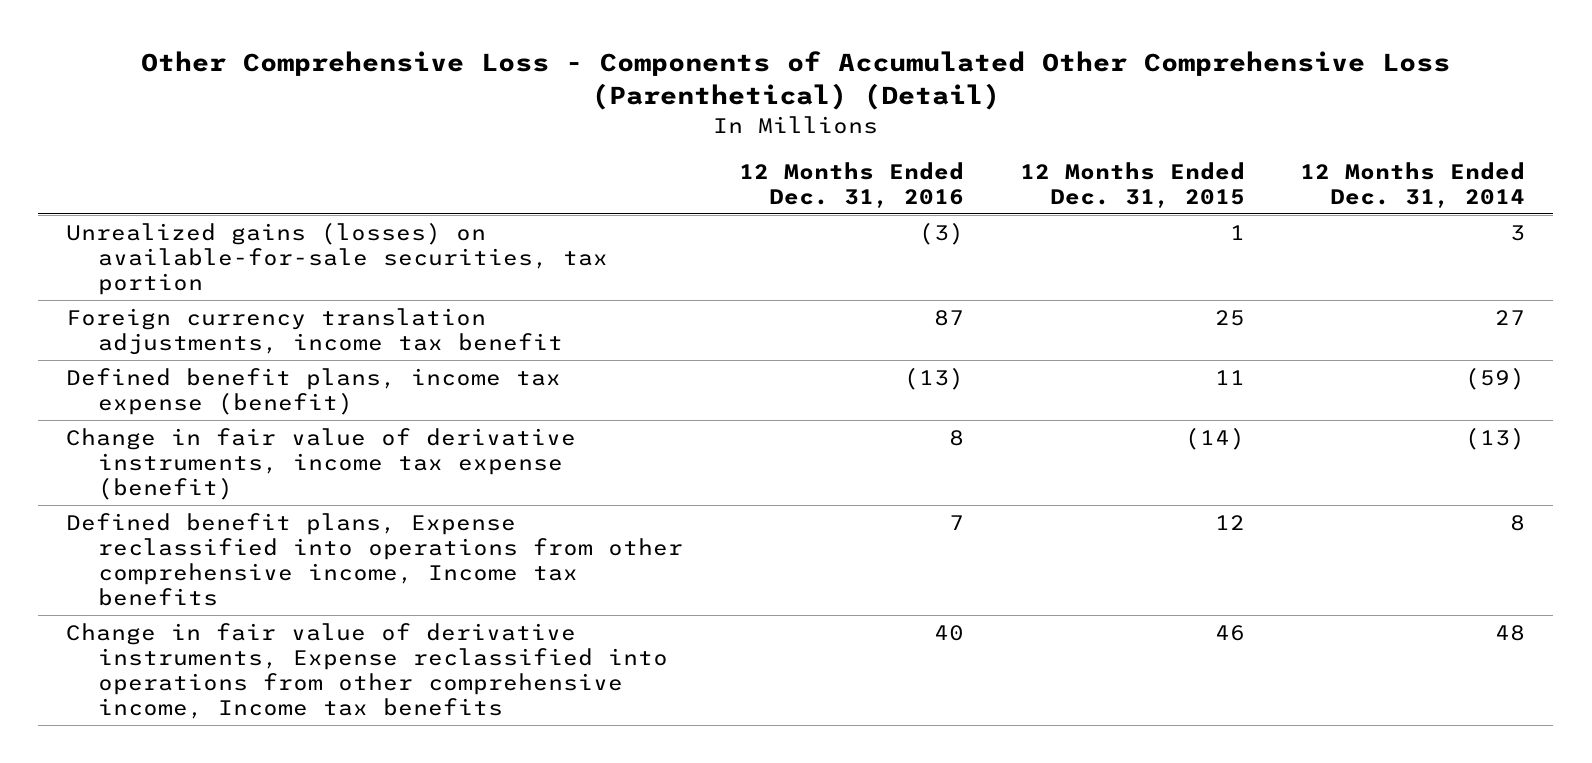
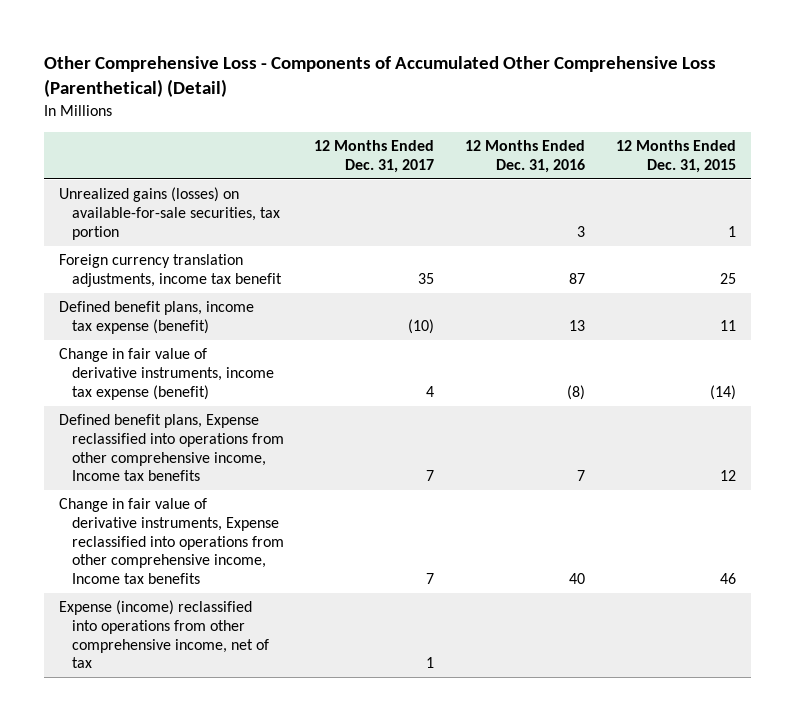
- | 12 Months Ended Dec. 31, 2016 | 12 Months Ended Dec. 31, 2015 | 12 Months Ended Dec. 31, 2014
+ | 12 Months Ended Dec. 31, 2017 | 12 Months Ended Dec. 31, 2016 | 12 Months Ended Dec. 31, 2015
- Unrealized gains (losses) on available-for-sale securities, tax portion | (3) | 1 | 3
+ Unrealized gains (losses) on available-for-sale securities, tax portion | | 3 | 1
- Defined benefit plans, income tax expense (benefit) | (13) | 11 | (59)
- Change in fair value of derivative instruments, income tax expense (benefit) | 8 | (14) | (13)
+ Defined benefit plans, income tax expense (benefit) | (10) | 13 | 11
+ Change in fair value of derivative instruments, income tax expense (benefit) | 4 | (8) | (14)
+ Expense (income) reclassified into operations from other comprehensive income, net of tax | 1 | |

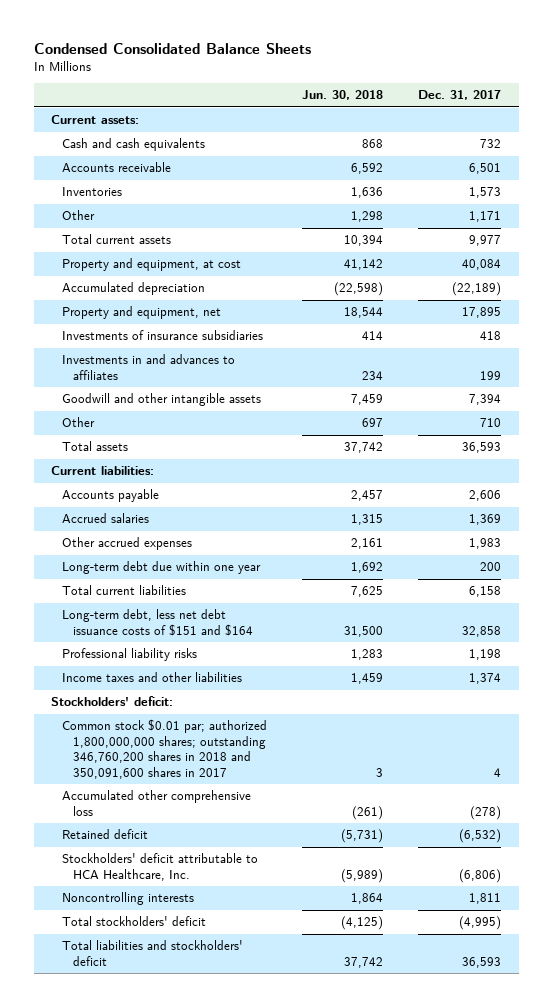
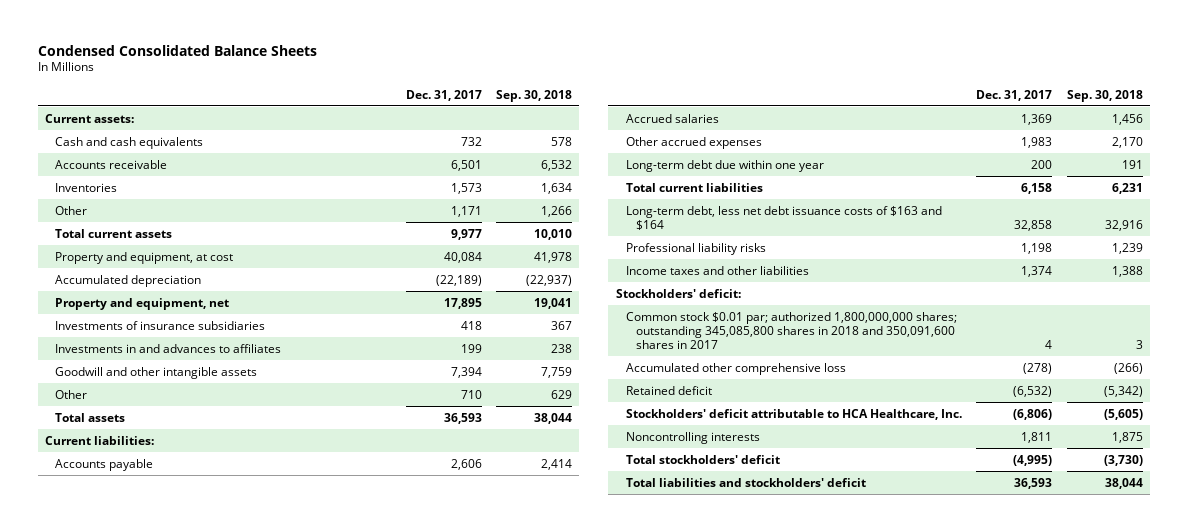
- | Jun. 30, 2018 | Dec. 31, 2017
+ | Dec. 31, 2017 | Sep. 30, 2018
- Long-term debt, less net debt issuance costs of $151 and $164 | 31,500 | 32,858
+ Long-term debt, less net debt issuance costs of $163 and $164 | 32,858 | 32,916
- Common stock $0.01 par; authorized 1,800,000,000 shares; outstanding 346,760,200 shares in 2018 and 350,091,600 shares in 2017 | 3 | 4
+ Common stock $0.01 par; authorized 1,800,000,000 shares; outstanding 345,085,800 shares in 2018 and 350,091,600 shares in 2017 | 4 | 3

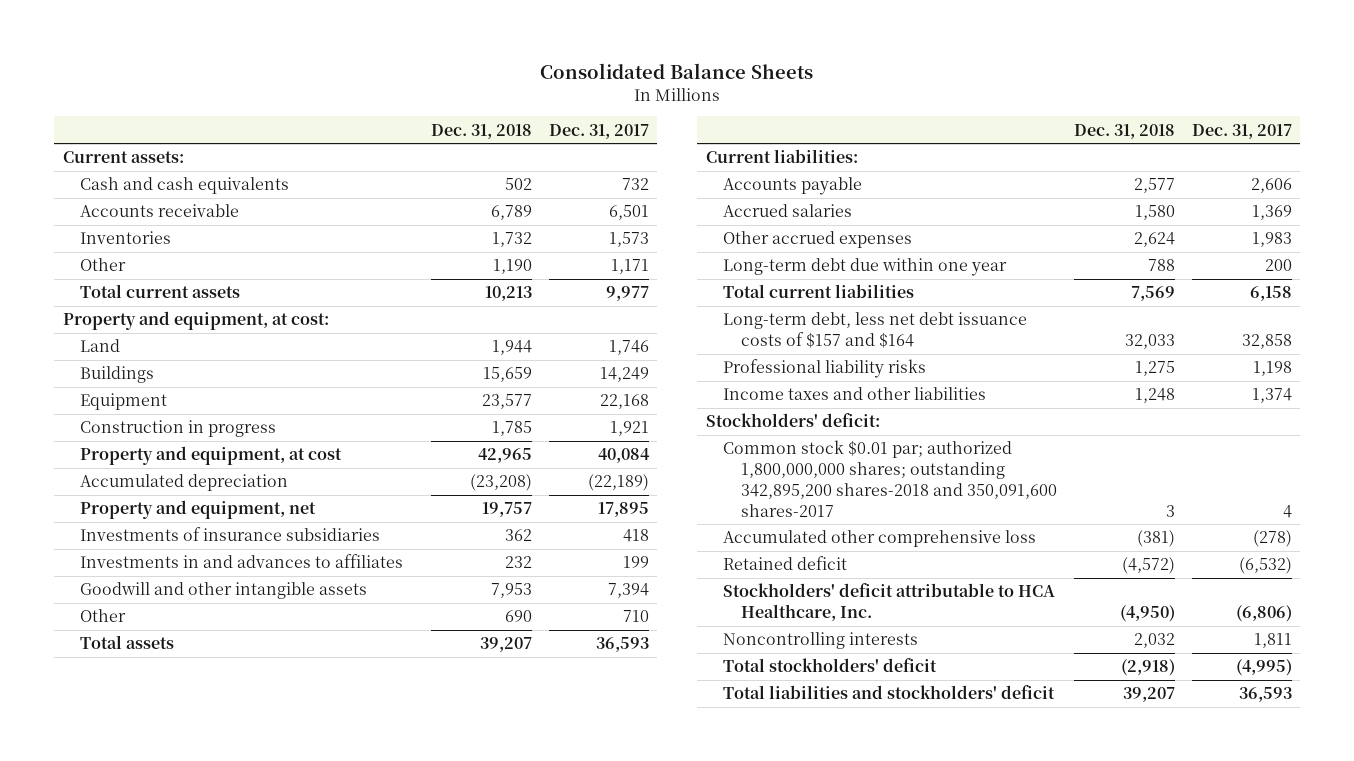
- Condensed Consolidated Balance Sheets
+ Consolidated Balance Sheets
- | Dec. 31, 2017 | Sep. 30, 2018
+ | Dec. 31, 2018 | Dec. 31, 2017
+ Property and equipment, at cost:
+ Land | 1,944 | 1,746
+ Buildings | 15,659 | 14,249
+ Equipment | 23,577 | 22,168
+ Construction in progress | 1,785 | 1,921
- Long-term debt, less net debt issuance costs of $163 and $164 | 32,858 | 32,916
+ Long-term debt, less net debt issuance costs of $157 and $164 | 32,033 | 32,858
- Common stock $0.01 par; authorized 1,800,000,000 shares; outstanding 345,085,800 shares in 2018 and 350,091,600 shares in 2017 | 4 | 3
+ Common stock $0.01 par; authorized 1,800,000,000 shares; outstanding 342,895,200 shares-2018 and 350,091,600 shares-2017 | 3 | 4

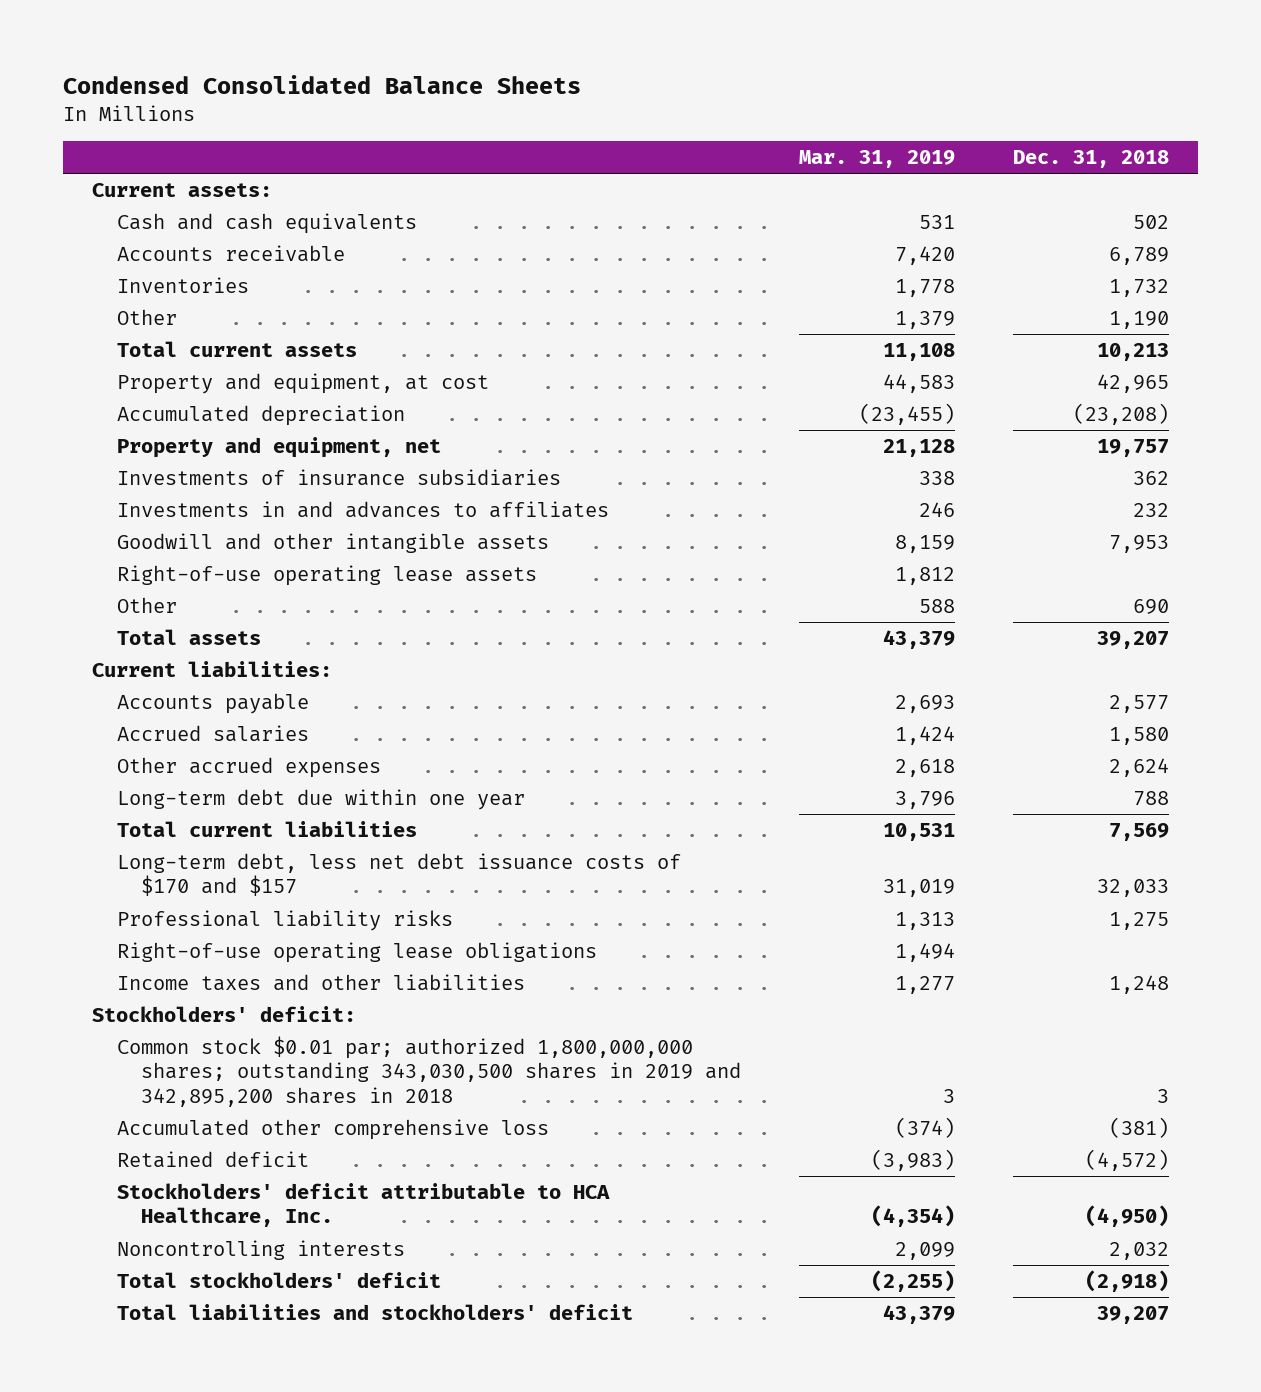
- Consolidated Balance Sheets
+ Condensed Consolidated Balance Sheets
- | Dec. 31, 2018 | Dec. 31, 2017
+ | Mar. 31, 2019 | Dec. 31, 2018
- Property and equipment, at cost:
- Land | 1,944 | 1,746
- Buildings | 15,659 | 14,249
- Equipment | 23,577 | 22,168
- Construction in progress | 1,785 | 1,921
+ Right-of-use operating lease assets | 1,812 |
- Long-term debt, less net debt issuance costs of $157 and $164 | 32,033 | 32,858
+ Long-term debt, less net debt issuance costs of $170 and $157 | 31,019 | 32,033
+ Right-of-use operating lease obligations | 1,494 |
- Common stock $0.01 par; authorized 1,800,000,000 shares; outstanding 342,895,200 shares-2018 and 350,091,600 shares-2017 | 3 | 4
+ Common stock $0.01 par; authorized 1,800,000,000 shares; outstanding 343,030,500 shares in 2019 and 342,895,200 shares in 2018 | 3 | 3

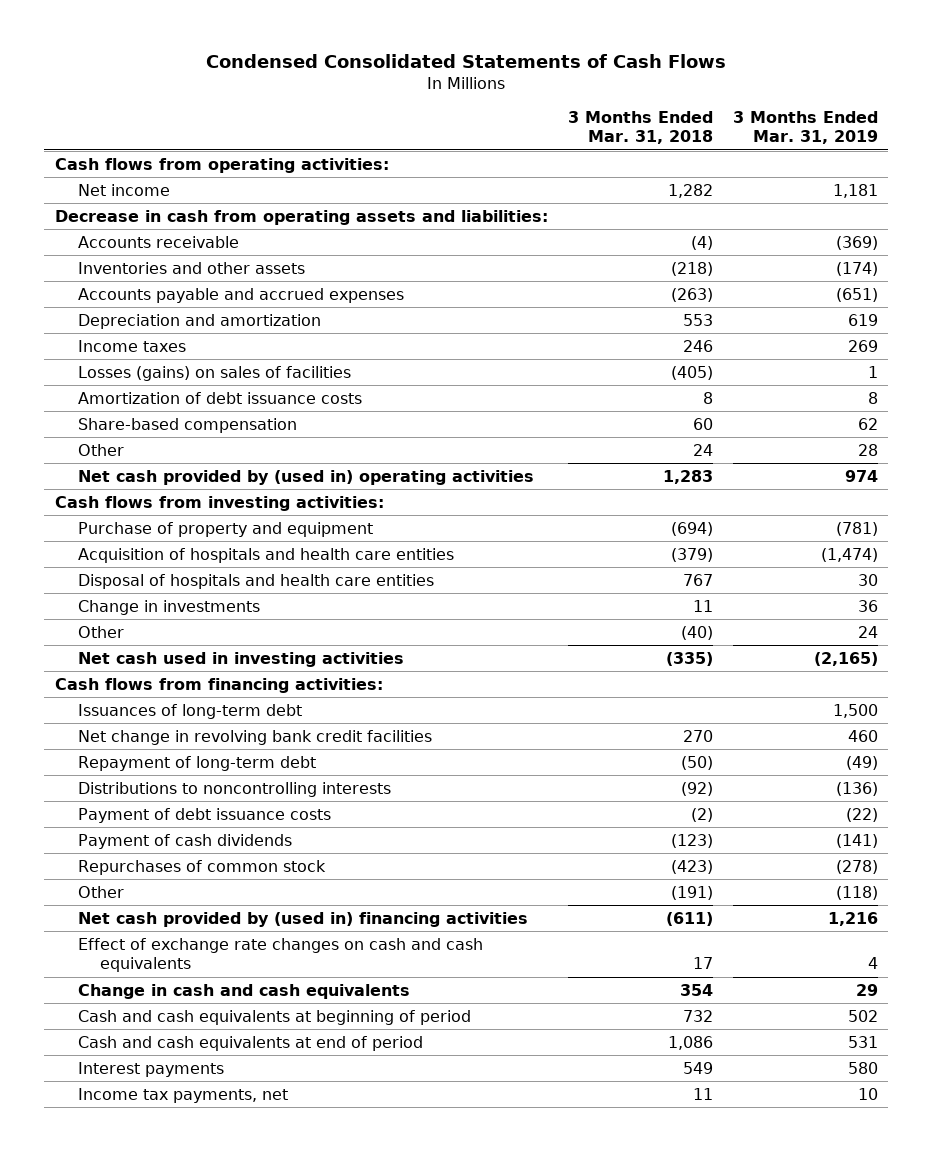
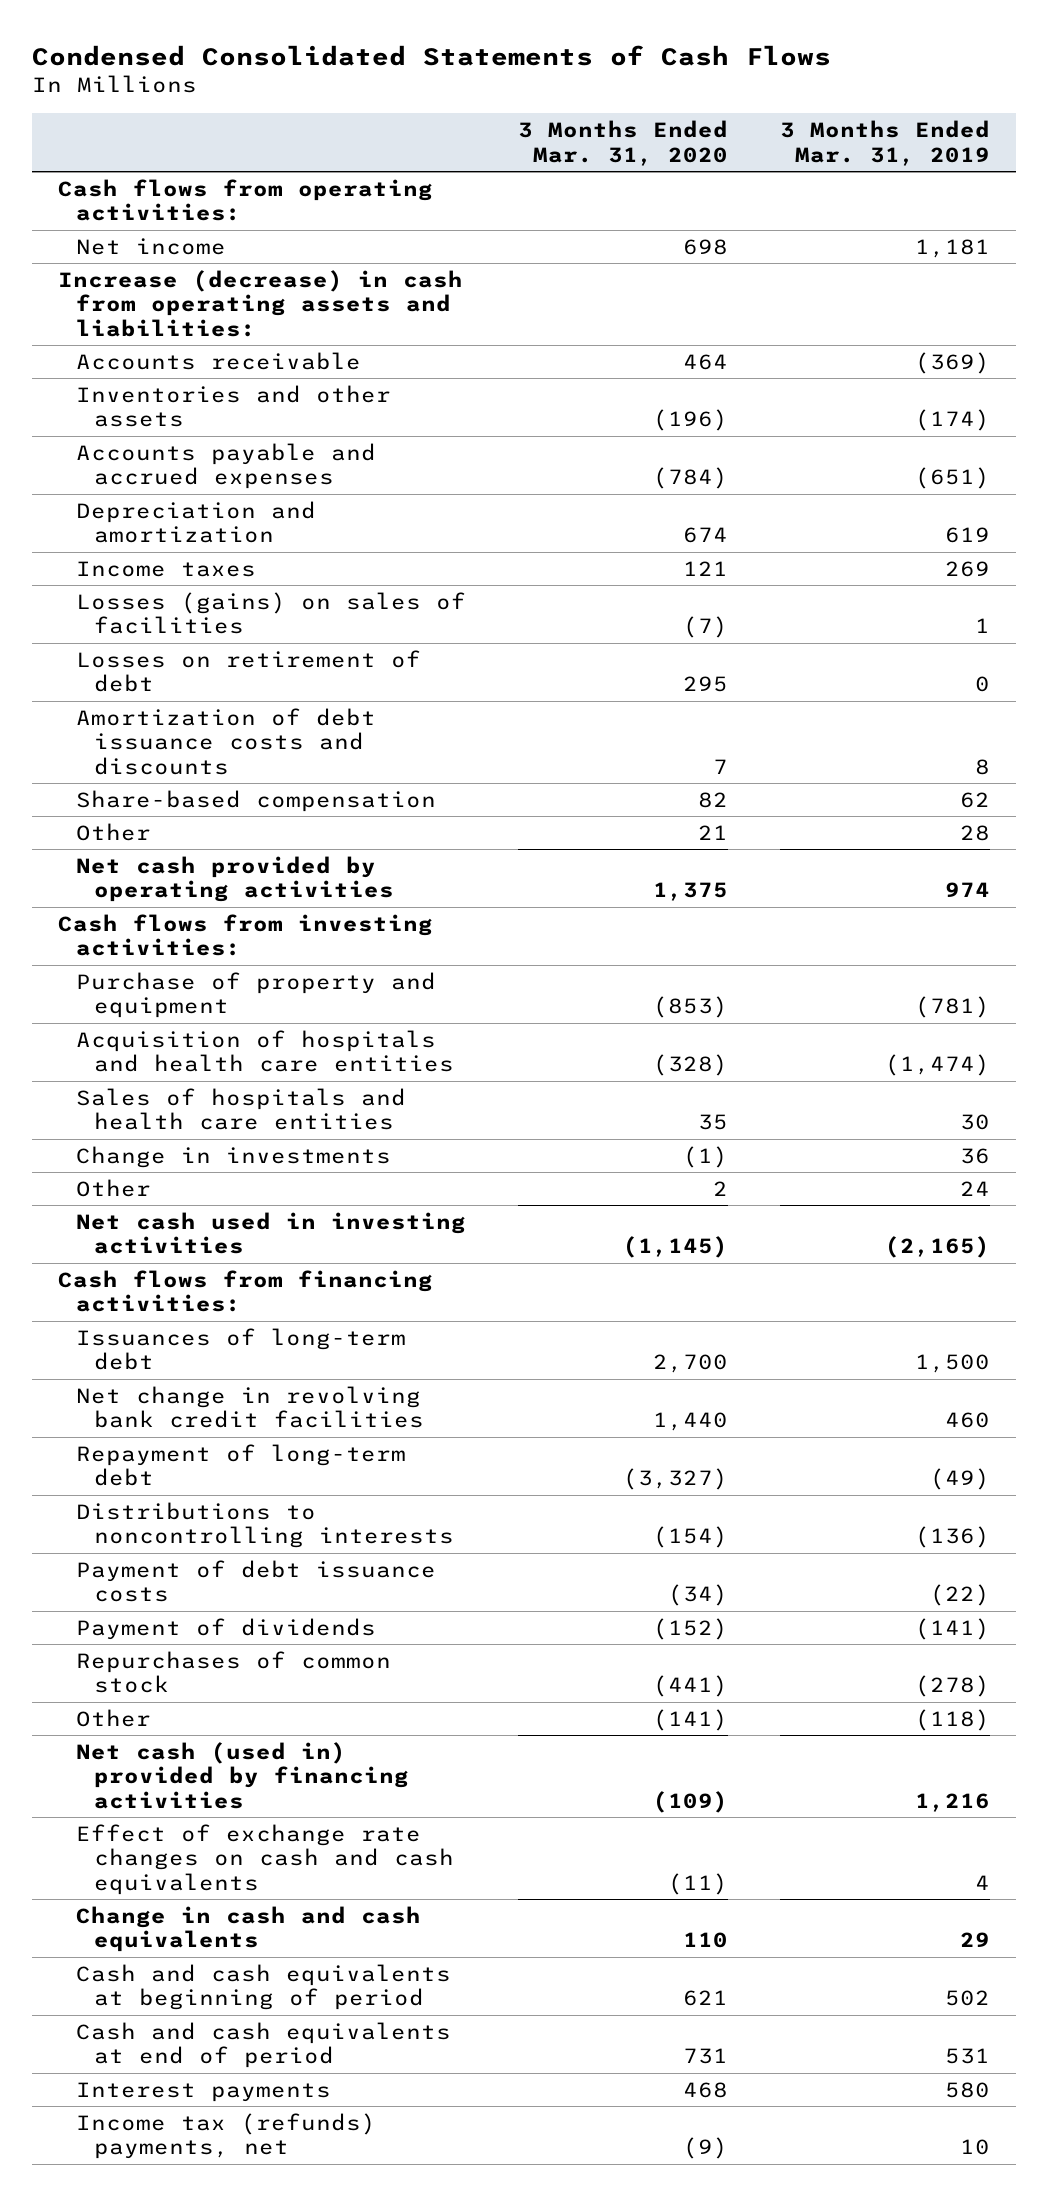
- | 3 Months Ended Mar. 31, 2018 | 3 Months Ended Mar. 31, 2019
+ | 3 Months Ended Mar. 31, 2020 | 3 Months Ended Mar. 31, 2019
- Decrease in cash from operating assets and liabilities:
+ Increase (decrease) in cash from operating assets and liabilities:
- Amortization of debt issuance costs | 8 | 8
+ Losses on retirement of debt | 295 | 0
+ Amortization of debt issuance costs and discounts | 7 | 8
- Net cash provided by (used in) operating activities | 1,283 | 974
+ Net cash provided by operating activities | 1,375 | 974
- Disposal of hospitals and health care entities | 767 | 30
+ Sales of hospitals and health care entities | 35 | 30
- Payment of cash dividends | (123) | (141)
+ Payment of dividends | (152) | (141)
- Net cash provided by (used in) financing activities | (611) | 1,216
+ Net cash (used in) provided by financing activities | (109) | 1,216
- Income tax payments, net | 11 | 10
+ Income tax (refunds) payments, net | (9) | 10

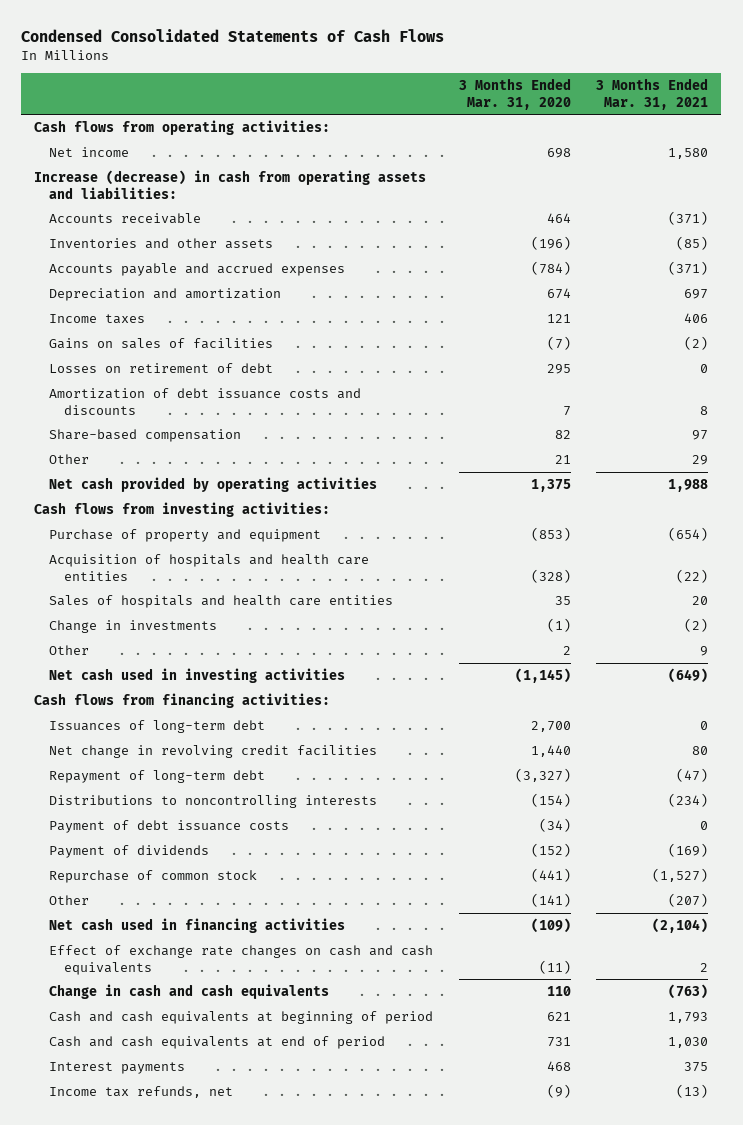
- | 3 Months Ended Mar. 31, 2020 | 3 Months Ended Mar. 31, 2019
+ | 3 Months Ended Mar. 31, 2020 | 3 Months Ended Mar. 31, 2021
- Losses (gains) on sales of facilities | (7) | 1
+ Gains on sales of facilities | (7) | (2)
- Net change in revolving bank credit facilities | 1,440 | 460
+ Net change in revolving credit facilities | 1,440 | 80
- Repurchases of common stock | (441) | (278)
+ Repurchase of common stock | (441) | (1,527)
- Net cash (used in) provided by financing activities | (109) | 1,216
+ Net cash used in financing activities | (109) | (2,104)
- Income tax (refunds) payments, net | (9) | 10
+ Income tax refunds, net | (9) | (13)

